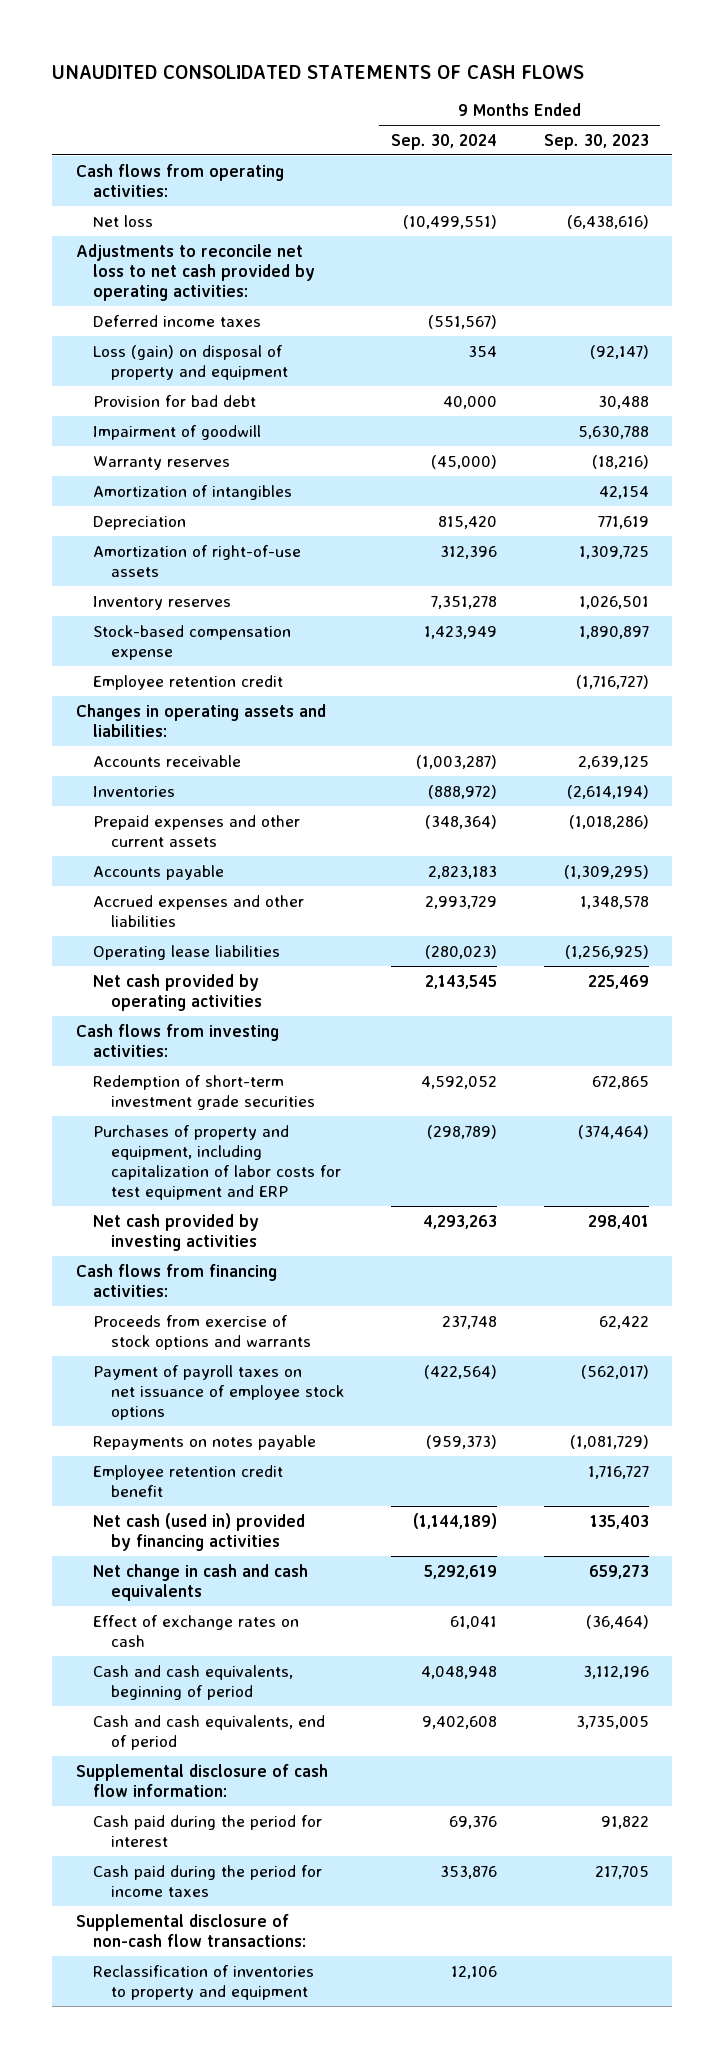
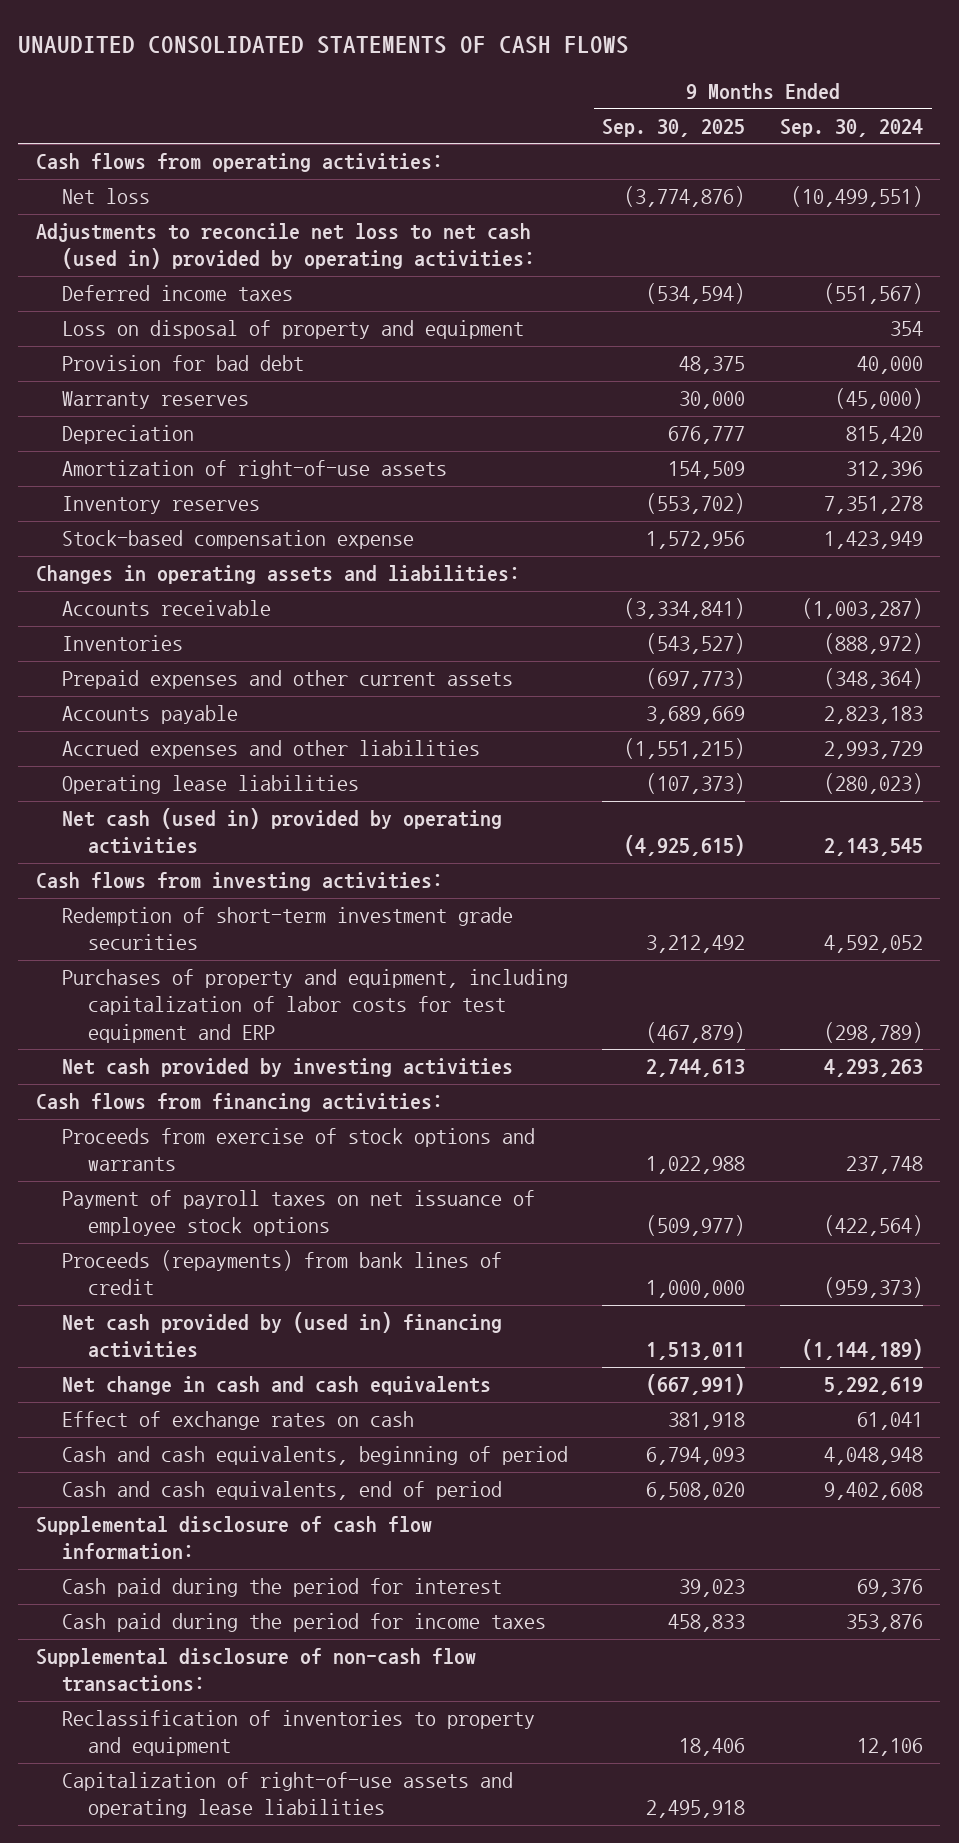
- | 9 Months Ended Sep. 30, 2024 | 9 Months Ended Sep. 30, 2023
+ | 9 Months Ended Sep. 30, 2025 | 9 Months Ended Sep. 30, 2024
- Adjustments to reconcile net loss to net cash provided by operating activities:
+ Adjustments to reconcile net loss to net cash (used in) provided by operating activities:
- Loss (gain) on disposal of property and equipment | 354 | (92,147)
+ Loss on disposal of property and equipment | | 354
- Impairment of goodwill | | 5,630,788
- Amortization of intangibles | | 42,154
- Employee retention credit | | (1,716,727)
- Net cash provided by operating activities | 2,143,545 | 225,469
+ Net cash (used in) provided by operating activities | (4,925,615) | 2,143,545
- Repayments on notes payable | (959,373) | (1,081,729)
- Employee retention credit benefit | | 1,716,727
- Net cash (used in) provided by financing activities | (1,144,189) | 135,403
+ Proceeds (repayments) from bank lines of credit | 1,000,000 | (959,373)
+ Net cash provided by (used in) financing activities | 1,513,011 | (1,144,189)
+ Capitalization of right-of-use assets and operating lease liabilities | 2,495,918 |

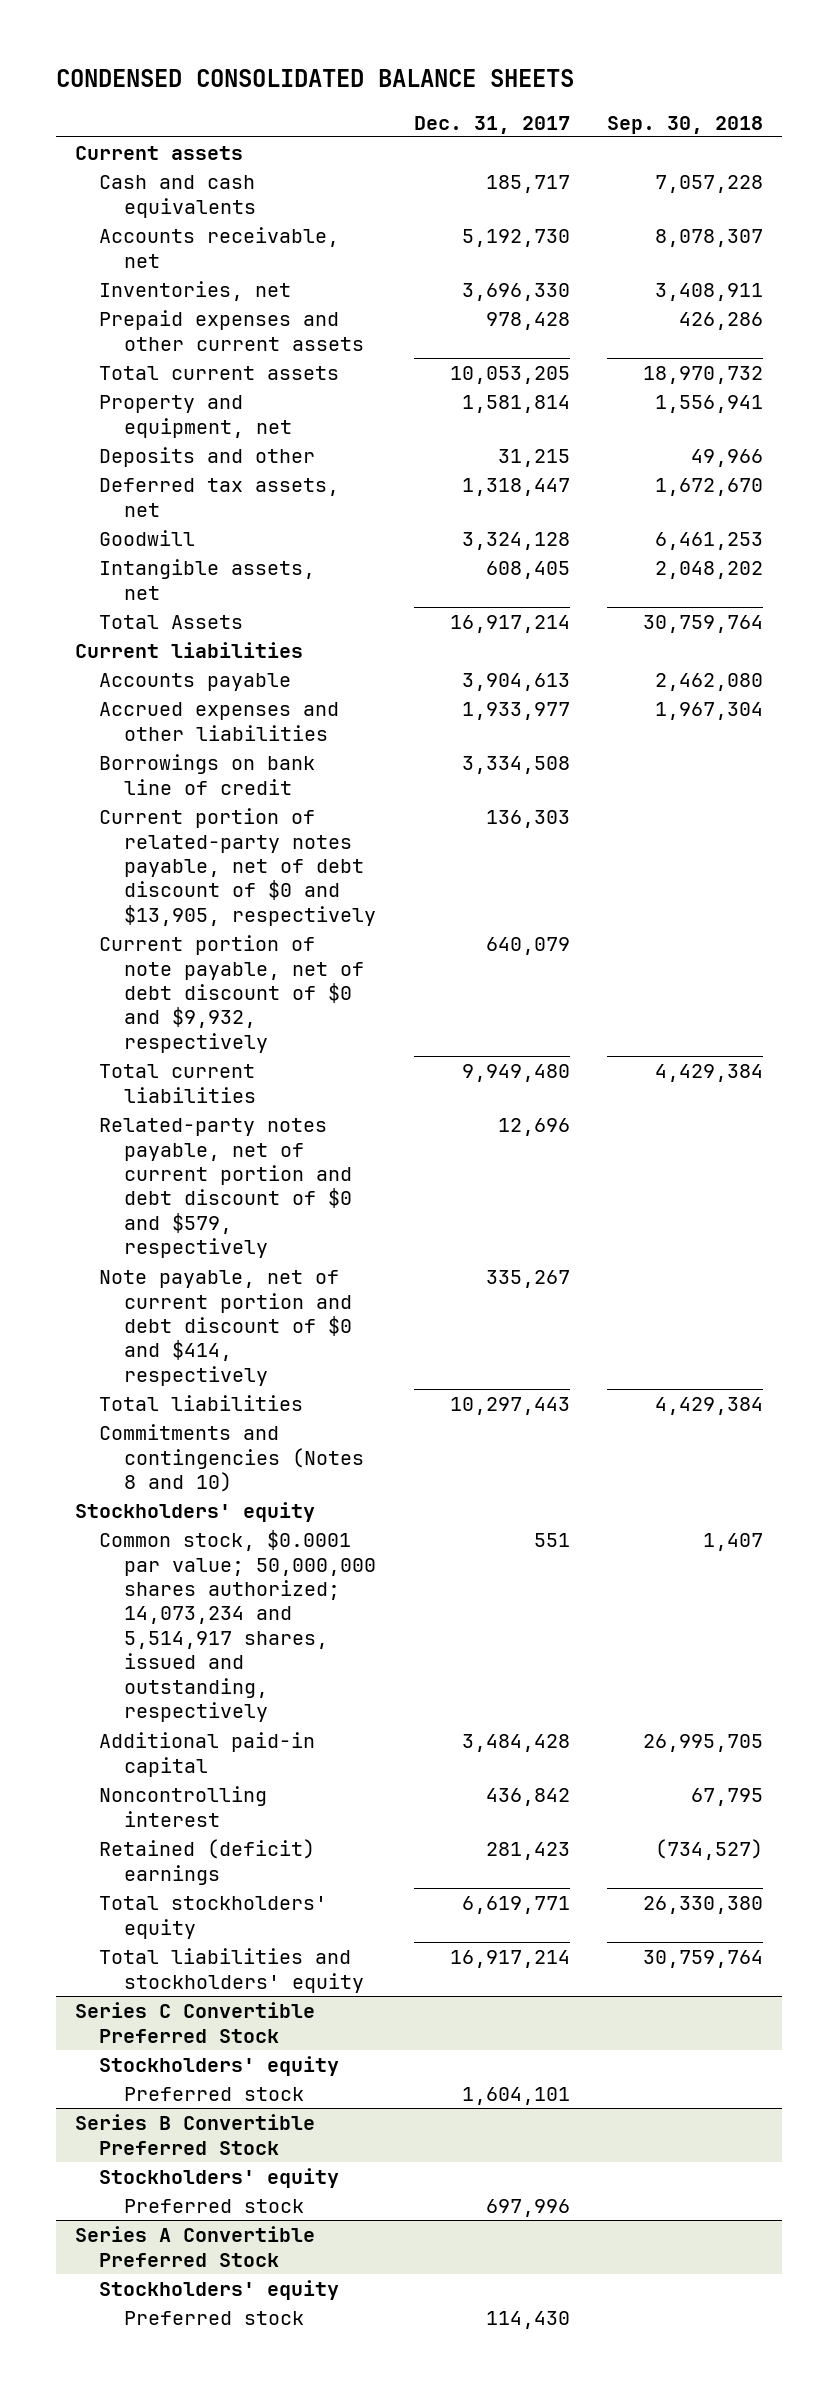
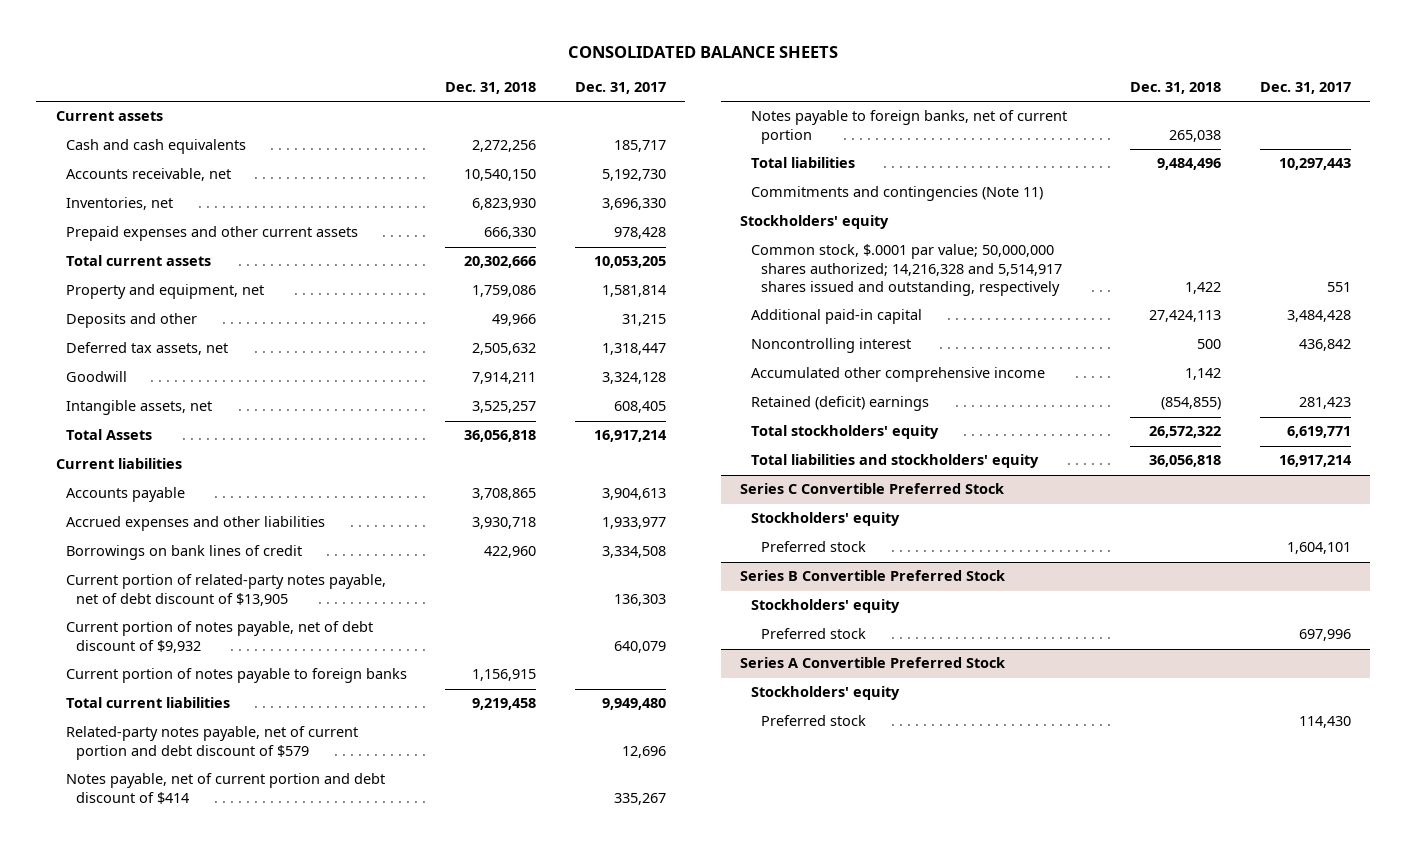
- CONDENSED CONSOLIDATED BALANCE SHEETS
+ CONSOLIDATED BALANCE SHEETS
- | Dec. 31, 2017 | Sep. 30, 2018
+ | Dec. 31, 2018 | Dec. 31, 2017
- Borrowings on bank line of credit | 3,334,508 |
- Current portion of related-party notes payable, net of debt discount of $0 and $13,905, respectively | 136,303 |
- Current portion of note payable, net of debt discount of $0 and $9,932, respectively | 640,079 |
+ Borrowings on bank lines of credit | 422,960 | 3,334,508
+ Current portion of related-party notes payable, net of debt discount of $13,905 | | 136,303
+ Current portion of notes payable, net of debt discount of $9,932 | | 640,079
+ Current portion of notes payable to foreign banks | 1,156,915 |
- Related-party notes payable, net of current portion and debt discount of $0 and $579, respectively | 12,696 |
- Note payable, net of current portion and debt discount of $0 and $414, respectively | 335,267 |
+ Related-party notes payable, net of current portion and debt discount of $579 | | 12,696
+ Notes payable, net of current portion and debt discount of $414 | | 335,267
+ Notes payable to foreign banks, net of current portion | 265,038 |
- Commitments and contingencies (Notes 8 and 10)
+ Commitments and contingencies (Note 11)
- Common stock, $0.0001 par value; 50,000,000 shares authorized; 14,073,234 and 5,514,917 shares, issued and outstanding, respectively | 551 | 1,407
+ Common stock, $.0001 par value; 50,000,000 shares authorized; 14,216,328 and 5,514,917 shares issued and outstanding, respectively | 1,422 | 551
+ Accumulated other comprehensive income | 1,142 |

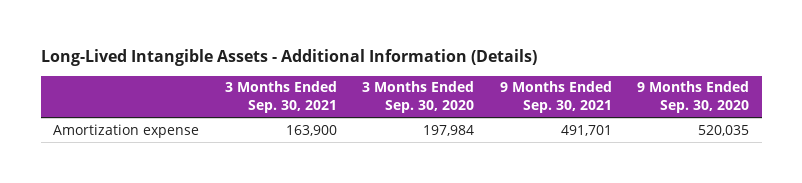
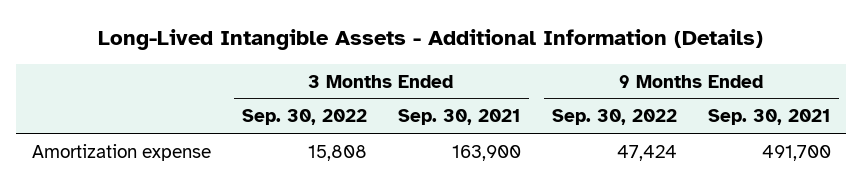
- | 3 Months Ended Sep. 30, 2021 | 3 Months Ended Sep. 30, 2020 | 9 Months Ended Sep. 30, 2021 | 9 Months Ended Sep. 30, 2020
+ | 3 Months Ended Sep. 30, 2022 | 3 Months Ended Sep. 30, 2021 | 9 Months Ended Sep. 30, 2022 | 9 Months Ended Sep. 30, 2021
- Amortization expense | 163,900 | 197,984 | 491,701 | 520,035
+ Amortization expense | 15,808 | 163,900 | 47,424 | 491,700

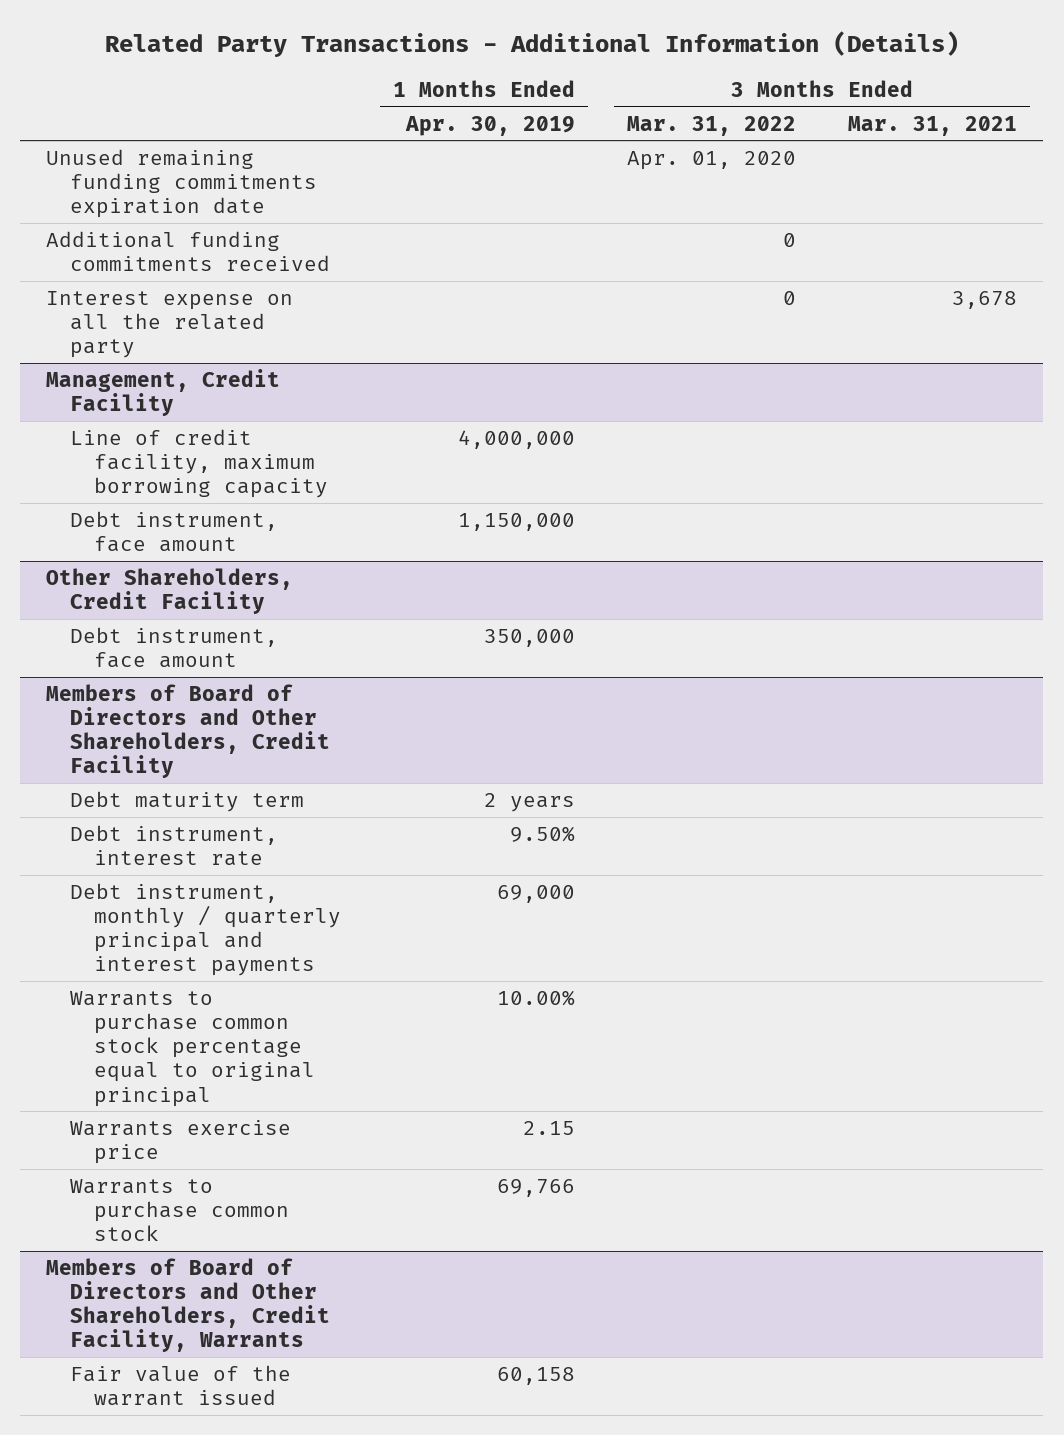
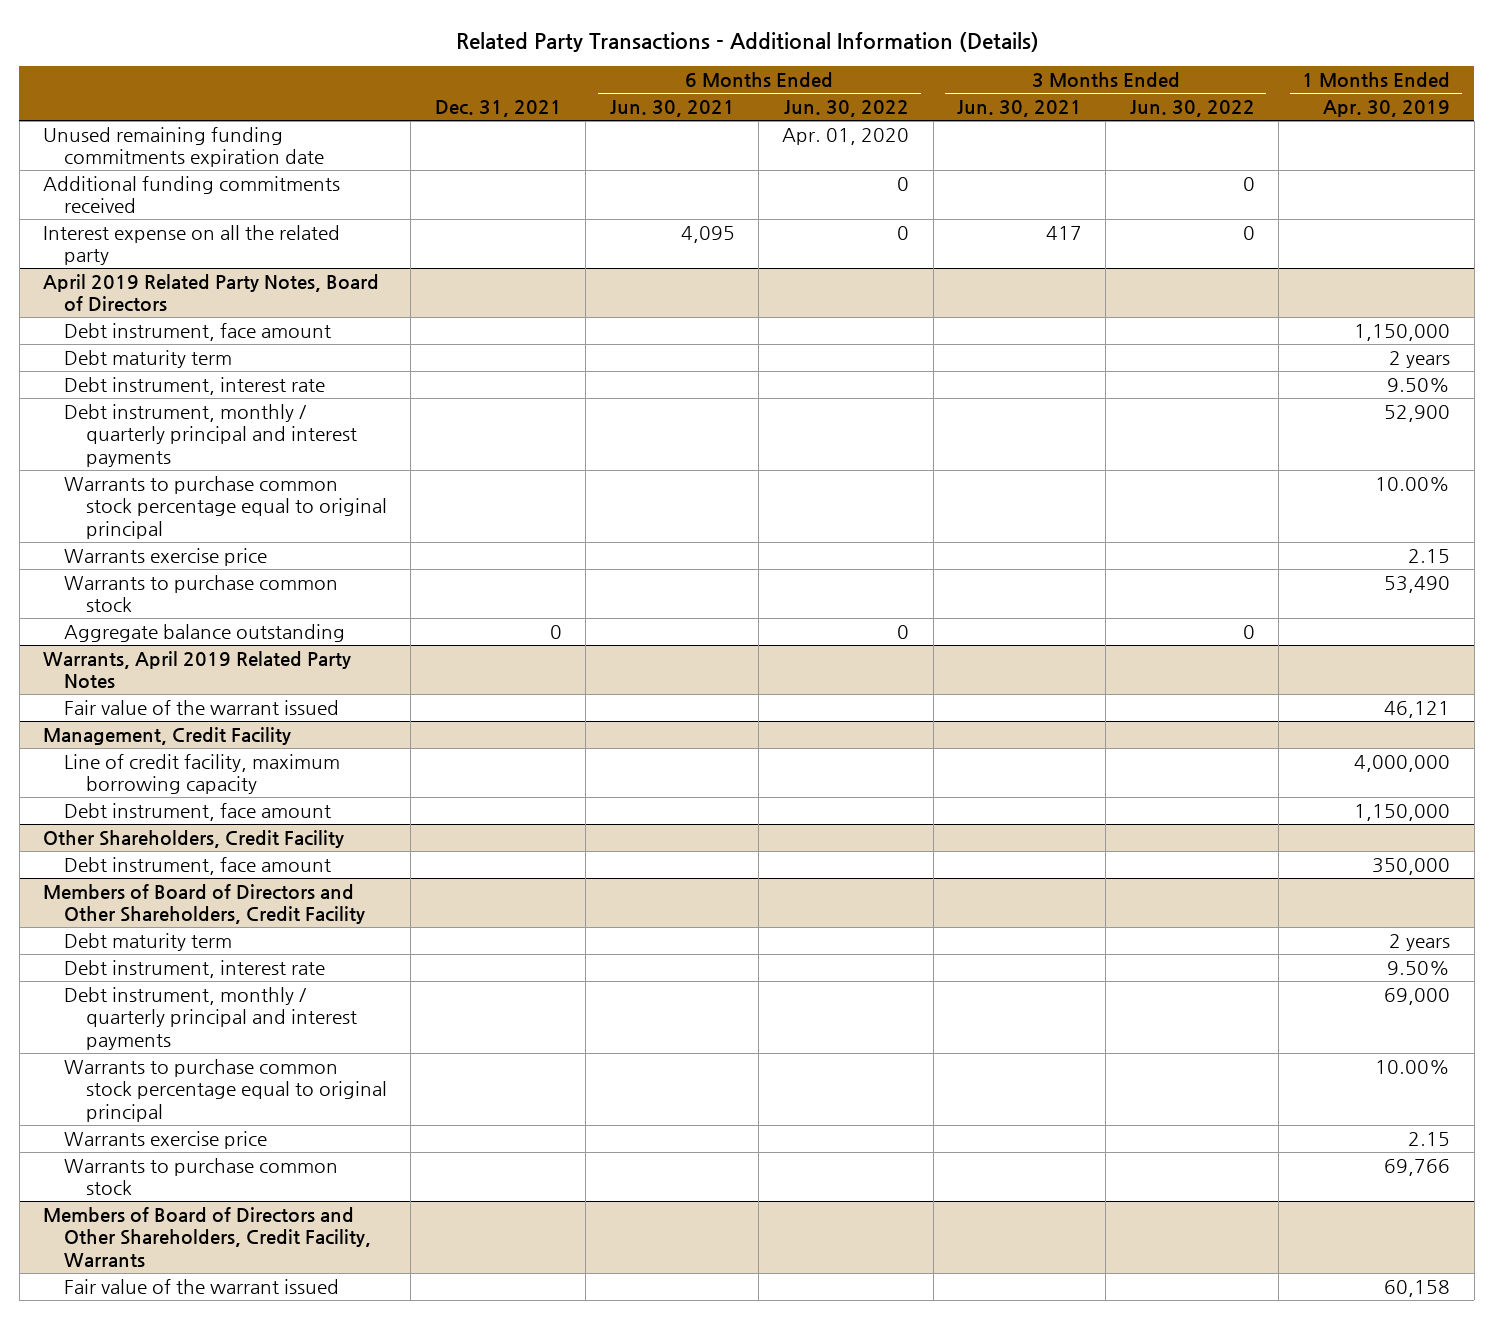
- | 1 Months Ended Apr. 30, 2019 | 3 Months Ended Mar. 31, 2022 | 3 Months Ended Mar. 31, 2021
+ | Dec. 31, 2021 | 6 Months Ended Jun. 30, 2021 | 6 Months Ended Jun. 30, 2022 | 3 Months Ended Jun. 30, 2021 | 3 Months Ended Jun. 30, 2022 | 1 Months Ended Apr. 30, 2019
+ April 2019 Related Party Notes, Board of Directors
+ Debt instrument, face amount | | | | | | 1,150,000
+ Debt maturity term | | | | | | 2 years
+ Debt instrument, interest rate | | | | | | 9.50%
+ Debt instrument, monthly / quarterly principal and interest payments | | | | | | 52,900
+ Warrants to purchase common stock percentage equal to original principal | | | | | | 10.00%
+ Warrants exercise price | | | | | | 2.15
+ Warrants to purchase common stock | | | | | | 53,490
+ Aggregate balance outstanding | 0 | | 0 | | 0 |
+ Warrants, April 2019 Related Party Notes
+ Fair value of the warrant issued | | | | | | 46,121

